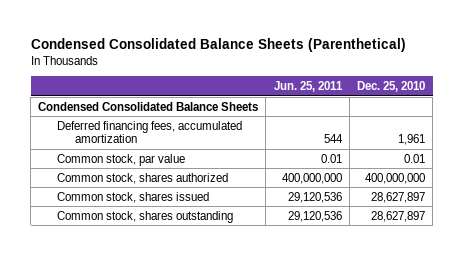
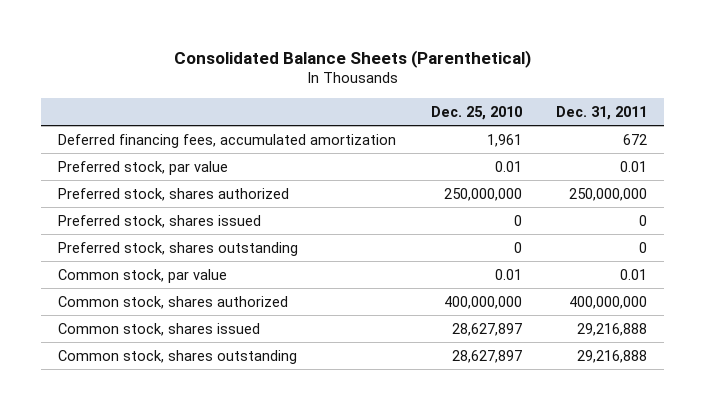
- Condensed Consolidated Balance Sheets (Parenthetical)
+ Consolidated Balance Sheets (Parenthetical)
- | Jun. 25, 2011 | Dec. 25, 2010
+ | Dec. 25, 2010 | Dec. 31, 2011
- Condensed Consolidated Balance Sheets
+ Preferred stock, par value | 0.01 | 0.01
+ Preferred stock, shares authorized | 250,000,000 | 250,000,000
+ Preferred stock, shares issued | 0 | 0
+ Preferred stock, shares outstanding | 0 | 0

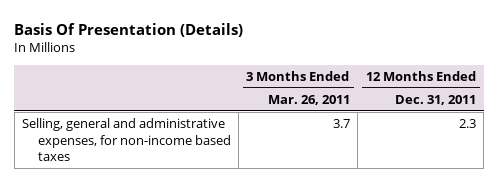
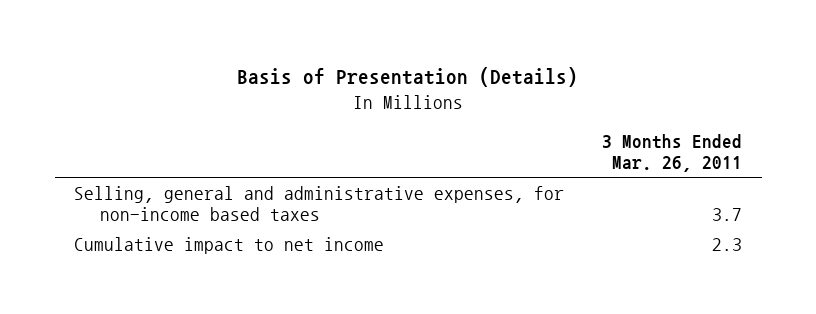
- Basis Of Presentation (Details)
+ Basis of Presentation (Details)
- | 3 Months Ended Mar. 26, 2011 | 12 Months Ended Dec. 31, 2011
+ | 3 Months Ended Mar. 26, 2011
+ Cumulative impact to net income | 2.3

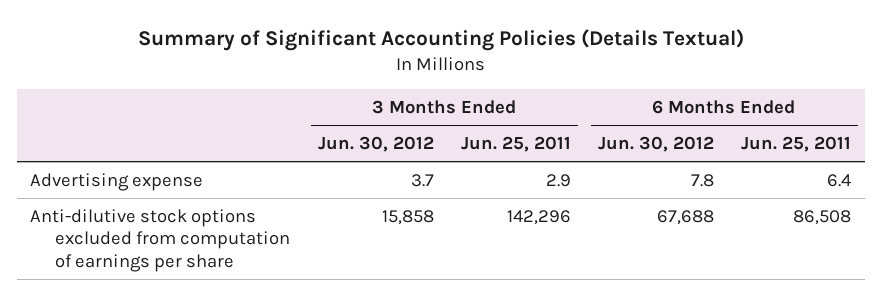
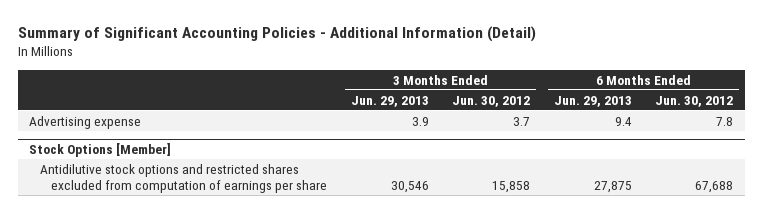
- Summary of Significant Accounting Policies (Details Textual)
+ Summary of Significant Accounting Policies - Additional Information (Detail)
- | 3 Months Ended Jun. 30, 2012 | 3 Months Ended Jun. 25, 2011 | 6 Months Ended Jun. 30, 2012 | 6 Months Ended Jun. 25, 2011
+ | 3 Months Ended Jun. 29, 2013 | 3 Months Ended Jun. 30, 2012 | 6 Months Ended Jun. 29, 2013 | 6 Months Ended Jun. 30, 2012
- Anti-dilutive stock options excluded from computation of earnings per share | 15,858 | 142,296 | 67,688 | 86,508
+ Stock Options [Member]
+ Antidilutive stock options and restricted shares excluded from computation of earnings per share | 30,546 | 15,858 | 27,875 | 67,688

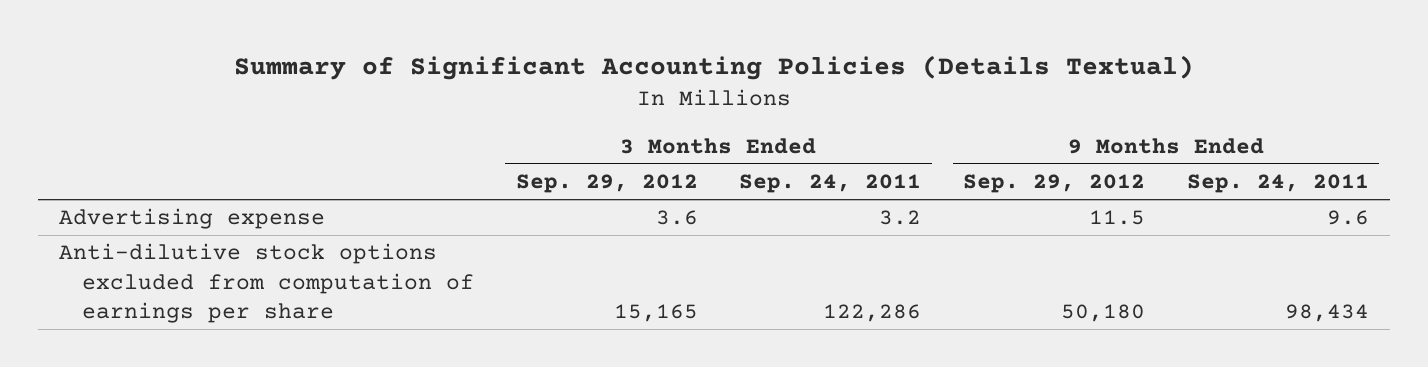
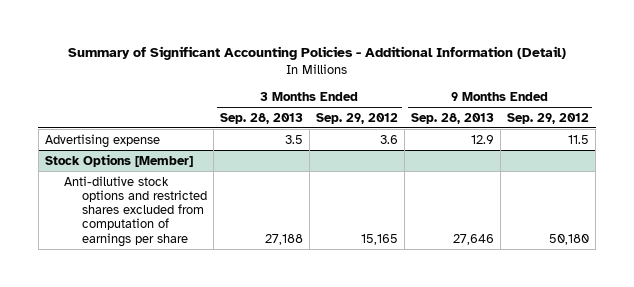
- Summary of Significant Accounting Policies (Details Textual)
+ Summary of Significant Accounting Policies - Additional Information (Detail)
- | 3 Months Ended Sep. 29, 2012 | 3 Months Ended Sep. 24, 2011 | 9 Months Ended Sep. 29, 2012 | 9 Months Ended Sep. 24, 2011
+ | 3 Months Ended Sep. 28, 2013 | 3 Months Ended Sep. 29, 2012 | 9 Months Ended Sep. 28, 2013 | 9 Months Ended Sep. 29, 2012
- Anti-dilutive stock options excluded from computation of earnings per share | 15,165 | 122,286 | 50,180 | 98,434
+ Stock Options [Member]
+ Anti-dilutive stock options and restricted shares excluded from computation of earnings per share | 27,188 | 15,165 | 27,646 | 50,180

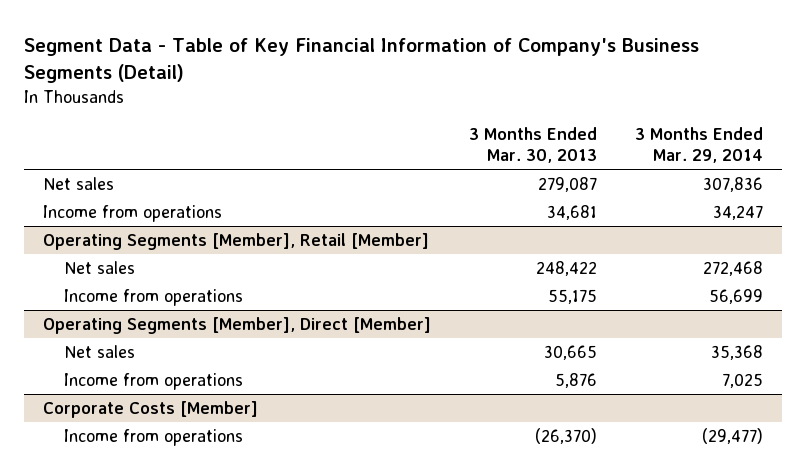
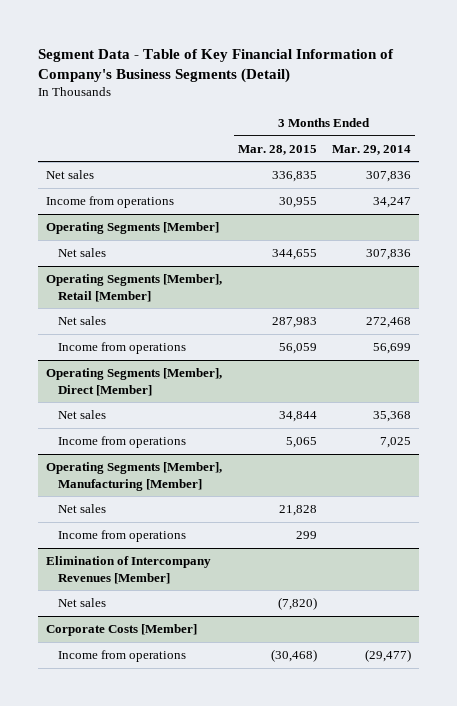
- | 3 Months Ended Mar. 30, 2013 | 3 Months Ended Mar. 29, 2014
+ | 3 Months Ended Mar. 28, 2015 | 3 Months Ended Mar. 29, 2014
+ Operating Segments [Member]
+ Net sales | 344,655 | 307,836
+ Operating Segments [Member], Manufacturing [Member]
+ Net sales | 21,828 |
+ Income from operations | 299 |
+ Elimination of Intercompany Revenues [Member]
+ Net sales | (7,820) |

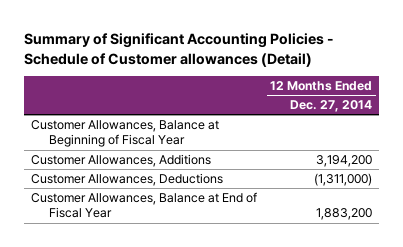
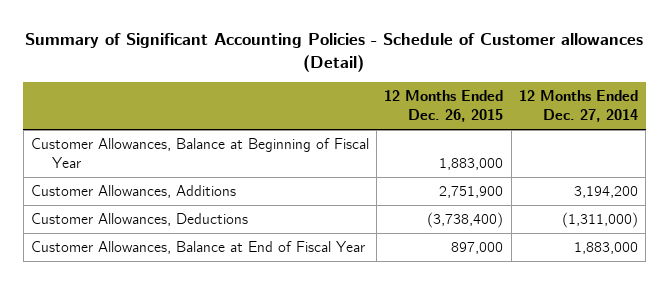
- | 12 Months Ended Dec. 27, 2014
+ | 12 Months Ended Dec. 26, 2015 | 12 Months Ended Dec. 27, 2014
- Customer Allowances, Balance at End of Fiscal Year | 1,883,200
+ Customer Allowances, Balance at End of Fiscal Year | 897,000 | 1,883,000

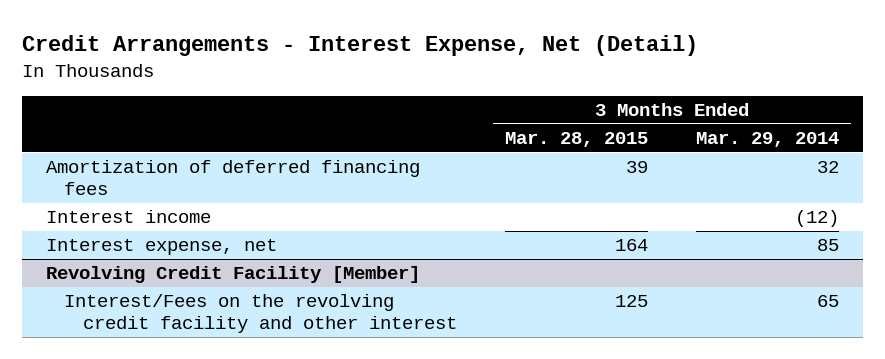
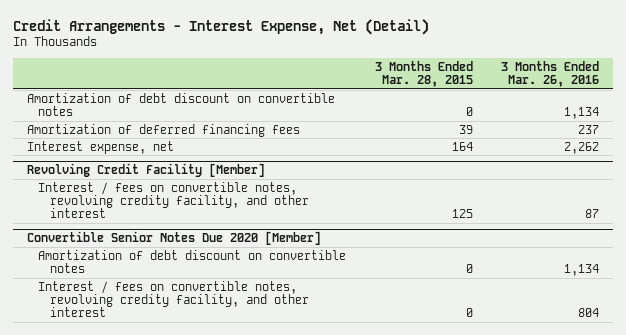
- | 3 Months Ended Mar. 28, 2015 | 3 Months Ended Mar. 29, 2014
+ | 3 Months Ended Mar. 28, 2015 | 3 Months Ended Mar. 26, 2016
+ Amortization of debt discount on convertible notes | 0 | 1,134
- Interest income | | (12)
@ Revolving Credit Facility [Member]
- Interest/Fees on the revolving credit facility and other interest | 125 | 65
+ Interest / fees on convertible notes, revolving credity facility, and other interest | 125 | 87
+ Convertible Senior Notes Due 2020 [Member]
+ Amortization of debt discount on convertible notes | 0 | 1,134
+ Interest / fees on convertible notes, revolving credity facility, and other interest | 0 | 804

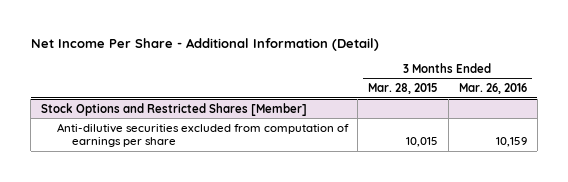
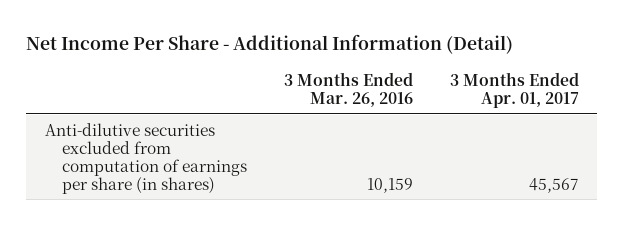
- | 3 Months Ended Mar. 28, 2015 | 3 Months Ended Mar. 26, 2016
+ | 3 Months Ended Mar. 26, 2016 | 3 Months Ended Apr. 01, 2017
- Stock Options and Restricted Shares [Member]
- Anti-dilutive securities excluded from computation of earnings per share | 10,015 | 10,159
+ Anti-dilutive securities excluded from computation of earnings per share (in shares) | 10,159 | 45,567

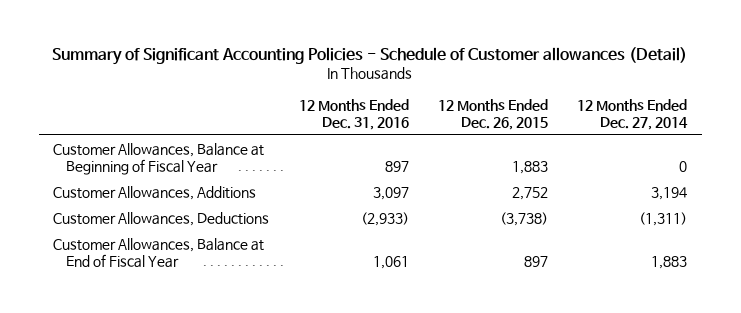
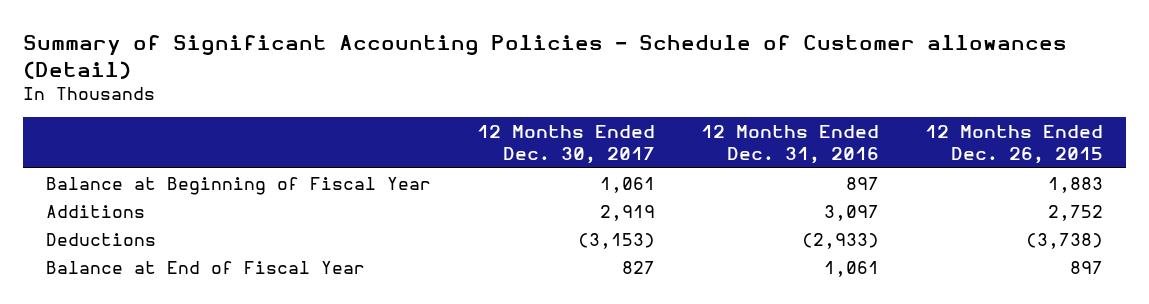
- | 12 Months Ended Dec. 31, 2016 | 12 Months Ended Dec. 26, 2015 | 12 Months Ended Dec. 27, 2014
+ | 12 Months Ended Dec. 30, 2017 | 12 Months Ended Dec. 31, 2016 | 12 Months Ended Dec. 26, 2015
- Customer Allowances, Balance at Beginning of Fiscal Year | 897 | 1,883 | 0
- Customer Allowances, Additions | 3,097 | 2,752 | 3,194
- Customer Allowances, Deductions | (2,933) | (3,738) | (1,311)
- Customer Allowances, Balance at End of Fiscal Year | 1,061 | 897 | 1,883
+ Balance at Beginning of Fiscal Year | 1,061 | 897 | 1,883
+ Additions | 2,919 | 3,097 | 2,752
+ Deductions | (3,153) | (2,933) | (3,738)
+ Balance at End of Fiscal Year | 827 | 1,061 | 897

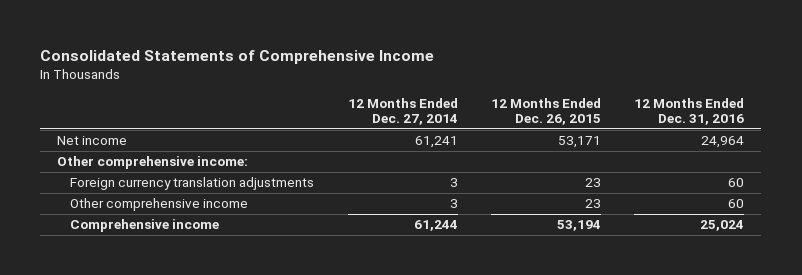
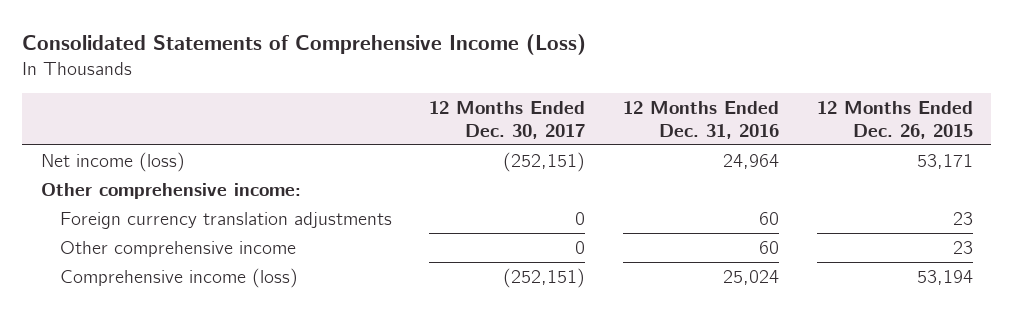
- Consolidated Statements of Comprehensive Income
+ Consolidated Statements of Comprehensive Income (Loss)
- | 12 Months Ended Dec. 27, 2014 | 12 Months Ended Dec. 26, 2015 | 12 Months Ended Dec. 31, 2016
+ | 12 Months Ended Dec. 30, 2017 | 12 Months Ended Dec. 31, 2016 | 12 Months Ended Dec. 26, 2015
- Net income | 61,241 | 53,171 | 24,964
+ Net income (loss) | (252,151) | 24,964 | 53,171
- Comprehensive income | 61,244 | 53,194 | 25,024
+ Comprehensive income (loss) | (252,151) | 25,024 | 53,194

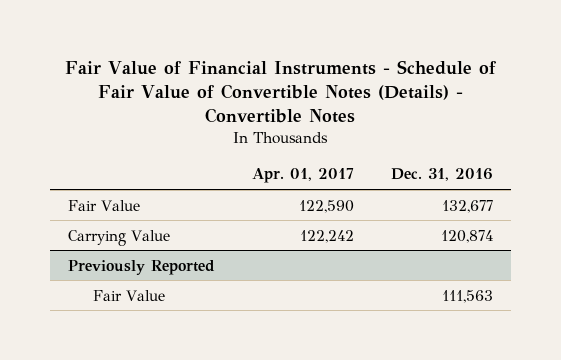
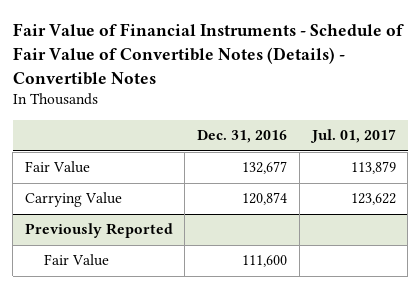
- | Apr. 01, 2017 | Dec. 31, 2016
+ | Dec. 31, 2016 | Jul. 01, 2017
@ Previously Reported
- Fair Value | | 111,563
+ Fair Value | 111,600 |

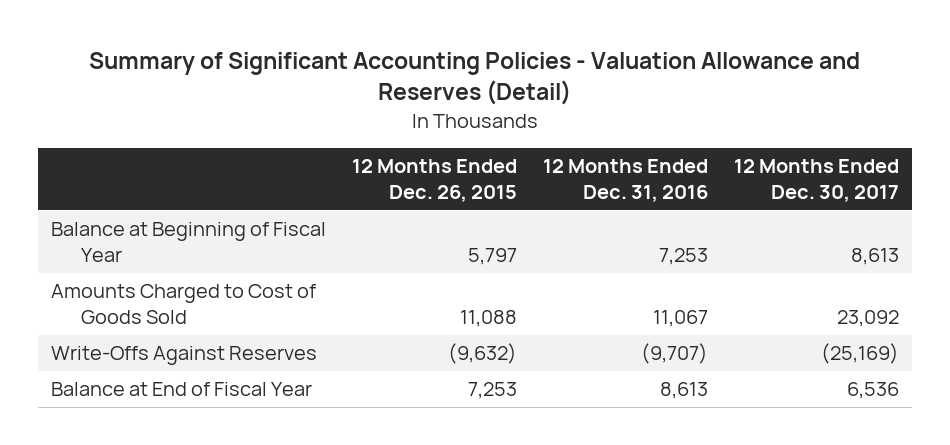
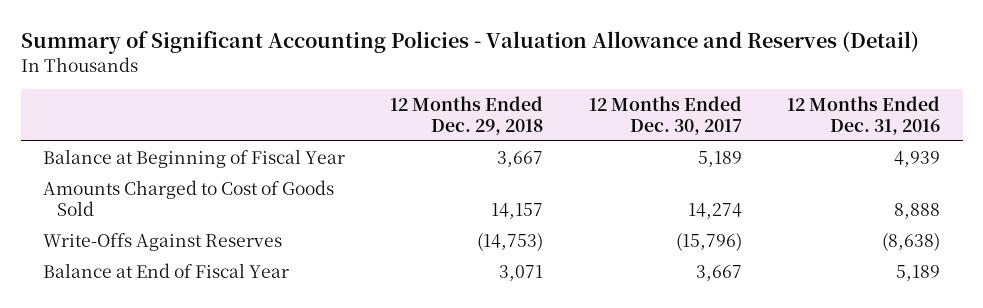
- | 12 Months Ended Dec. 26, 2015 | 12 Months Ended Dec. 31, 2016 | 12 Months Ended Dec. 30, 2017
+ | 12 Months Ended Dec. 29, 2018 | 12 Months Ended Dec. 30, 2017 | 12 Months Ended Dec. 31, 2016
- Balance at Beginning of Fiscal Year | 5,797 | 7,253 | 8,613
- Amounts Charged to Cost of Goods Sold | 11,088 | 11,067 | 23,092
- Write-Offs Against Reserves | (9,632) | (9,707) | (25,169)
- Balance at End of Fiscal Year | 7,253 | 8,613 | 6,536
+ Balance at Beginning of Fiscal Year | 3,667 | 5,189 | 4,939
+ Amounts Charged to Cost of Goods Sold | 14,157 | 14,274 | 8,888
+ Write-Offs Against Reserves | (14,753) | (15,796) | (8,638)
+ Balance at End of Fiscal Year | 3,071 | 3,667 | 5,189

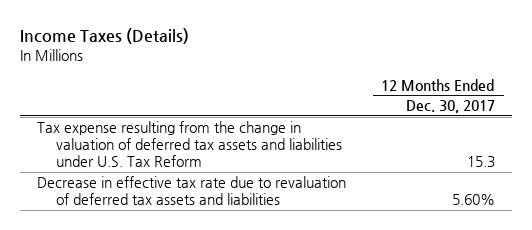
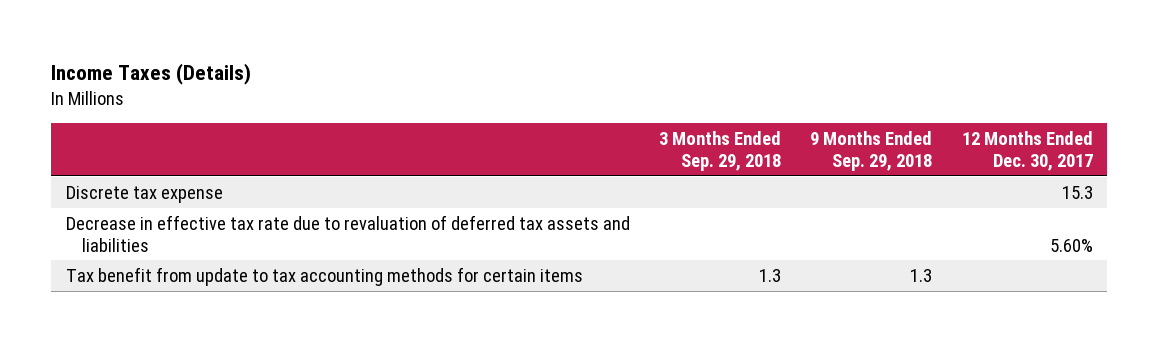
- | 12 Months Ended Dec. 30, 2017
+ | 3 Months Ended Sep. 29, 2018 | 9 Months Ended Sep. 29, 2018 | 12 Months Ended Dec. 30, 2017
- Tax expense resulting from the change in valuation of deferred tax assets and liabilities under U.S. Tax Reform | 15.3
+ Discrete tax expense | | | 15.3
+ Tax benefit from update to tax accounting methods for certain items | 1.3 | 1.3 |

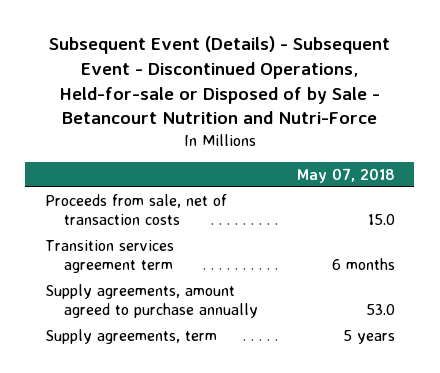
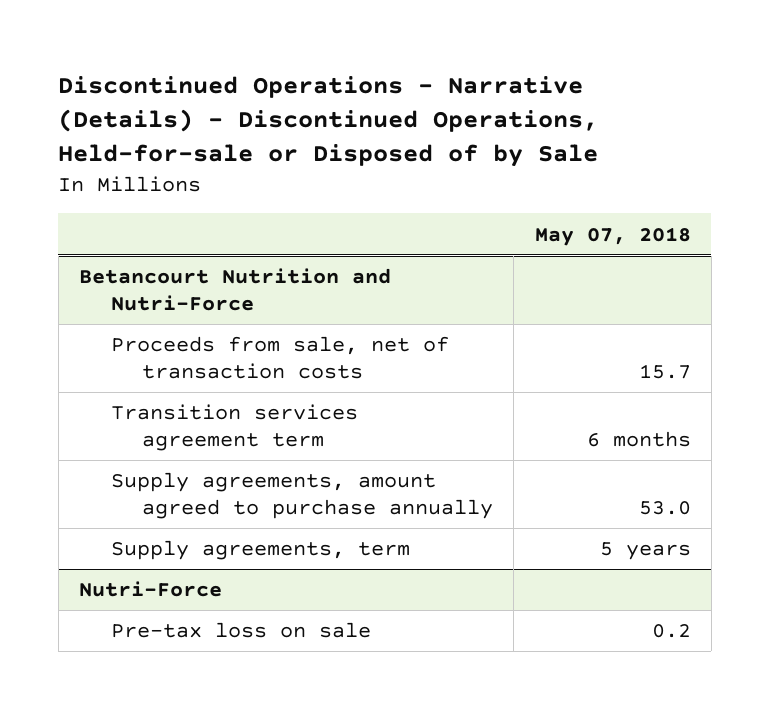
- Subsequent Event (Details) - Subsequent Event - Discontinued Operations, Held-for-sale or Disposed of by Sale - Betancourt Nutrition and Nutri-Force
+ Discontinued Operations - Narrative (Details) - Discontinued Operations, Held-for-sale or Disposed of by Sale
- Proceeds from sale, net of transaction costs | 15.0
+ Betancourt Nutrition and Nutri-Force
+ Proceeds from sale, net of transaction costs | 15.7
+ Nutri-Force
+ Pre-tax loss on sale | 0.2

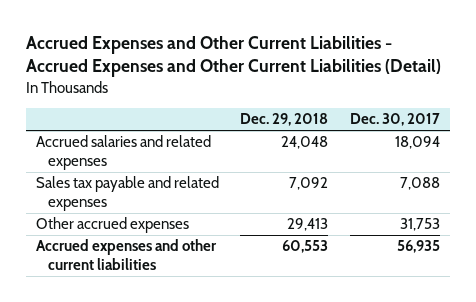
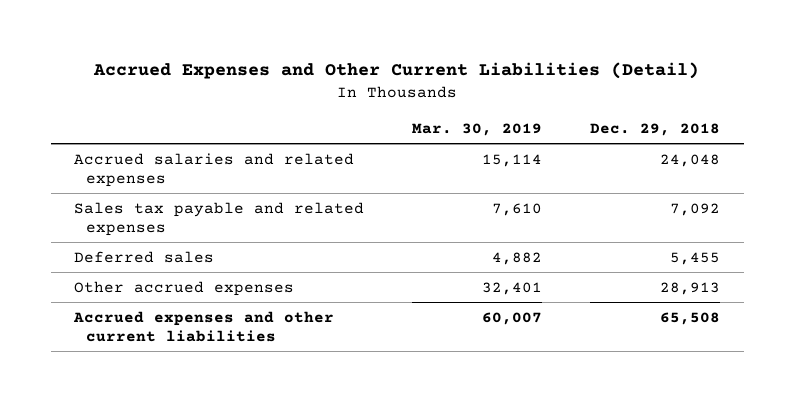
- Accrued Expenses and Other Current Liabilities - Accrued Expenses and Other Current Liabilities (Detail)
+ Accrued Expenses and Other Current Liabilities (Detail)
- | Dec. 29, 2018 | Dec. 30, 2017
+ | Mar. 30, 2019 | Dec. 29, 2018
- Other accrued expenses | 29,413 | 31,753
- Accrued expenses and other current liabilities | 60,553 | 56,935
+ Deferred sales | 4,882 | 5,455
+ Other accrued expenses | 32,401 | 28,913
+ Accrued expenses and other current liabilities | 60,007 | 65,508

